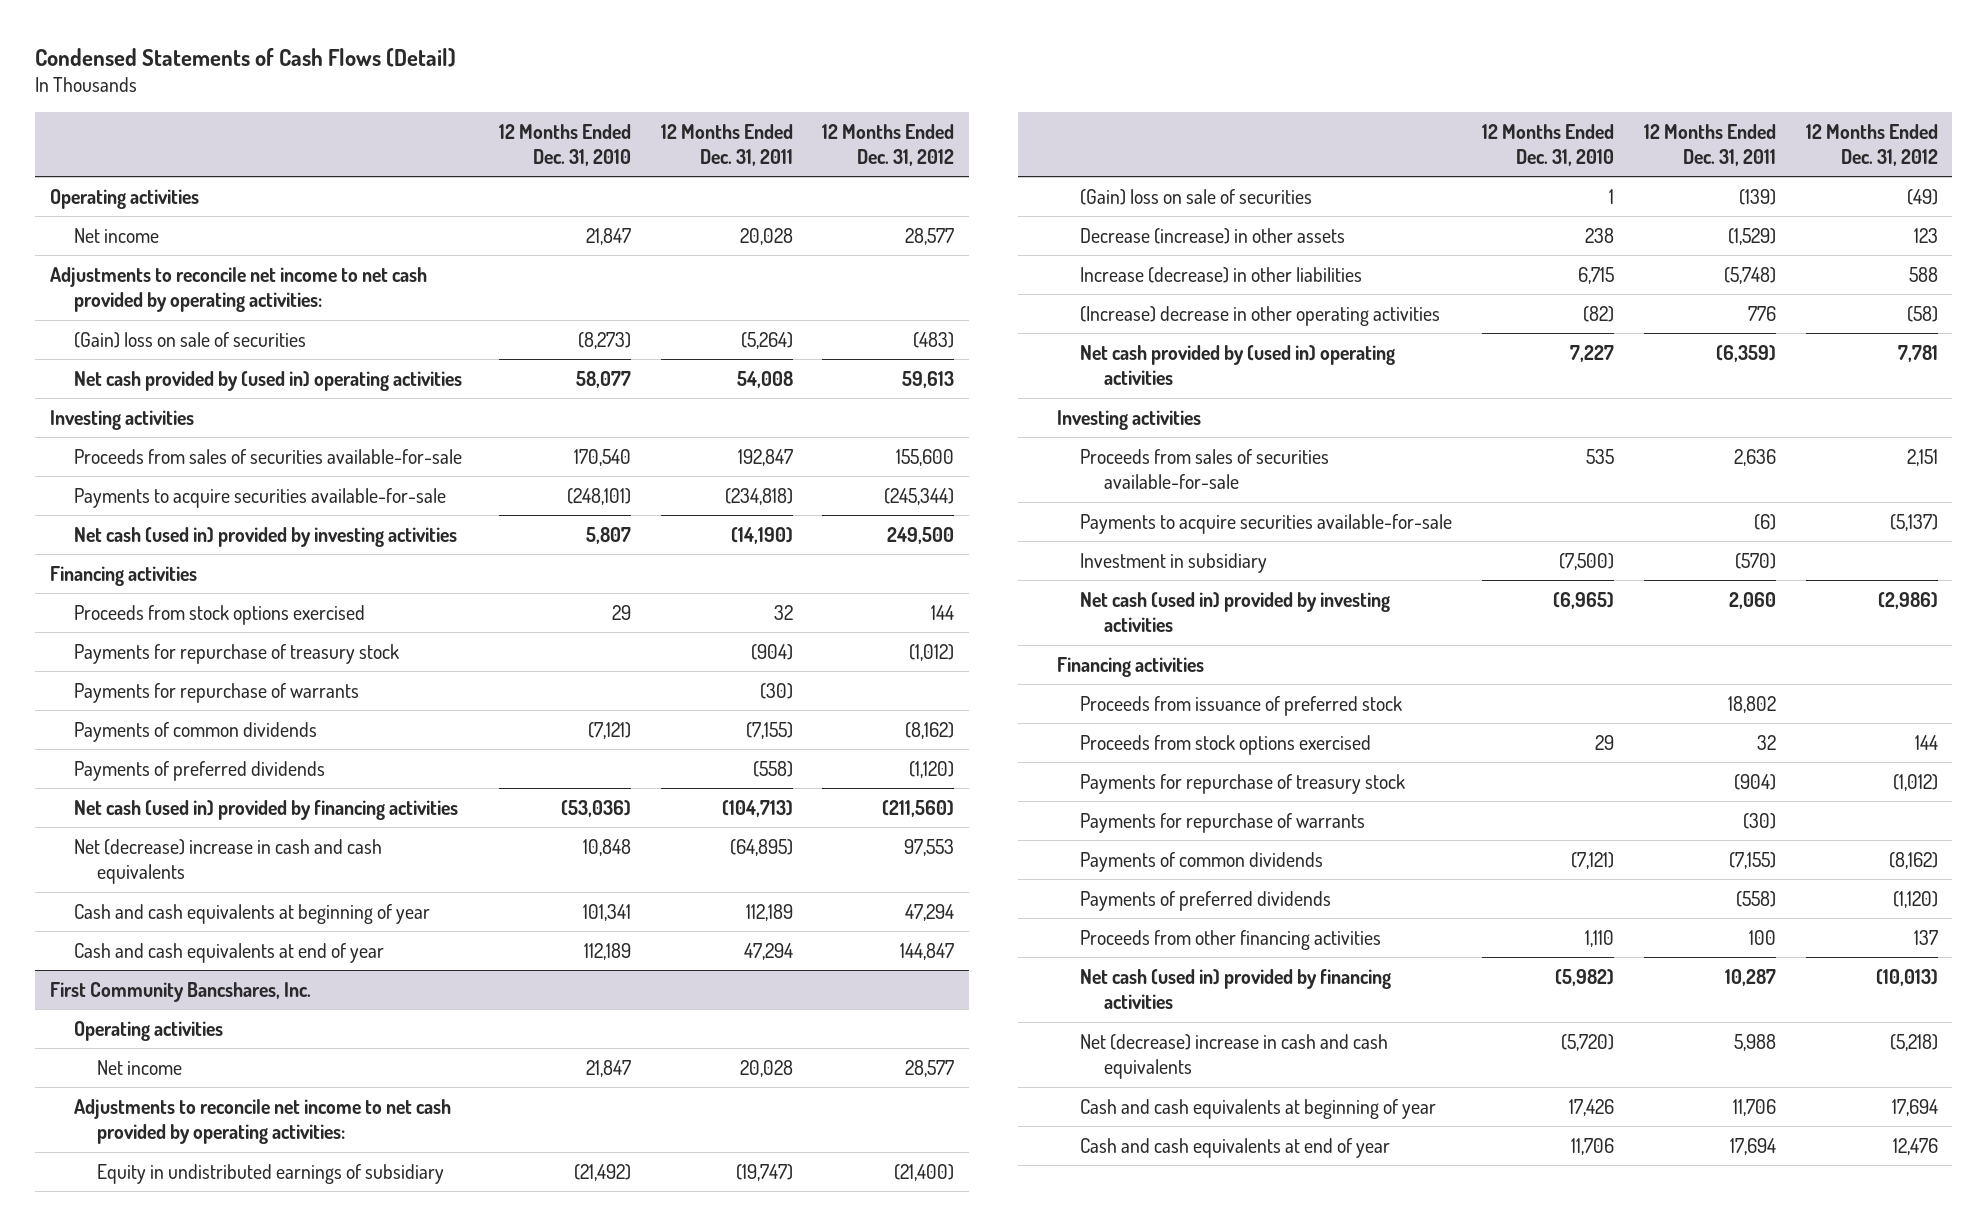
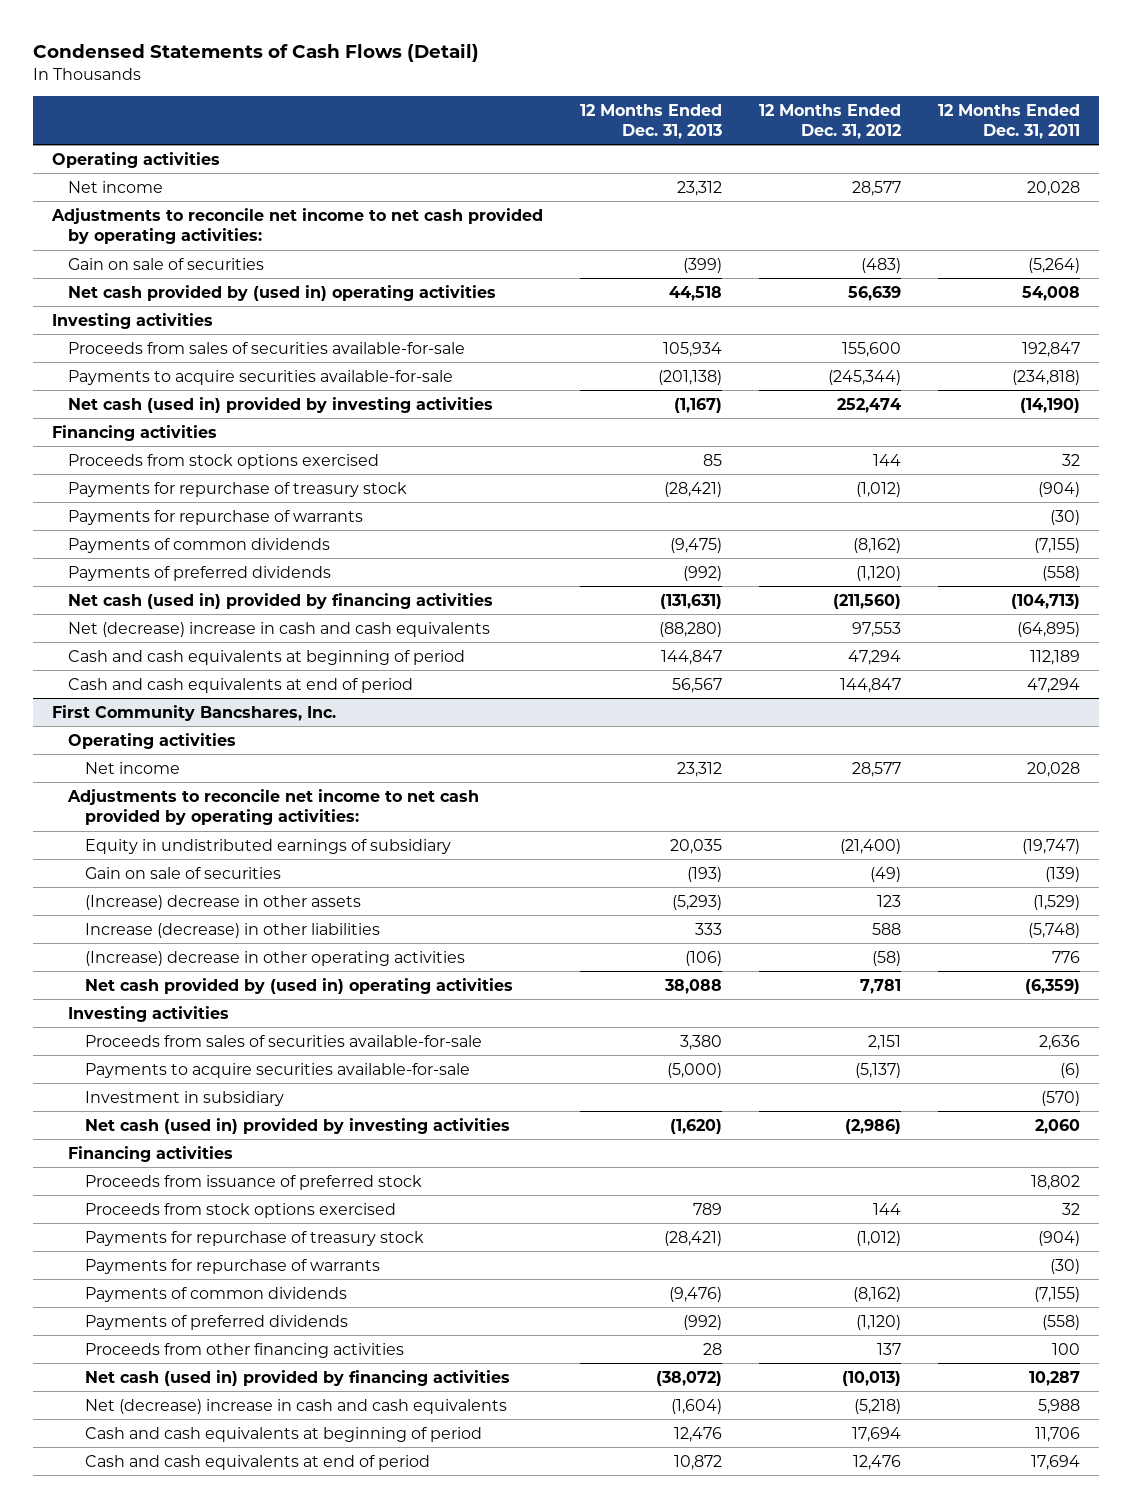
- | 12 Months Ended Dec. 31, 2010 | 12 Months Ended Dec. 31, 2011 | 12 Months Ended Dec. 31, 2012
+ | 12 Months Ended Dec. 31, 2013 | 12 Months Ended Dec. 31, 2012 | 12 Months Ended Dec. 31, 2011
- (Gain) loss on sale of securities | (8,273) | (5,264) | (483)
- Net cash provided by (used in) operating activities | 58,077 | 54,008 | 59,613
+ Gain on sale of securities | (399) | (483) | (5,264)
+ Net cash provided by (used in) operating activities | 44,518 | 56,639 | 54,008
- Net cash (used in) provided by investing activities | 5,807 | (14,190) | 249,500
+ Net cash (used in) provided by investing activities | (1,167) | 252,474 | (14,190)
- Cash and cash equivalents at beginning of year | 101,341 | 112,189 | 47,294
- Cash and cash equivalents at end of year | 112,189 | 47,294 | 144,847
+ Cash and cash equivalents at beginning of period | 144,847 | 47,294 | 112,189
+ Cash and cash equivalents at end of period | 56,567 | 144,847 | 47,294
@ First Community Bancshares, Inc.
- (Gain) loss on sale of securities | 1 | (139) | (49)
- Decrease (increase) in other assets | 238 | (1,529) | 123
+ Gain on sale of securities | (193) | (49) | (139)
+ (Increase) decrease in other assets | (5,293) | 123 | (1,529)
- Cash and cash equivalents at beginning of year | 17,426 | 11,706 | 17,694
- Cash and cash equivalents at end of year | 11,706 | 17,694 | 12,476
+ Cash and cash equivalents at beginning of period | 12,476 | 17,694 | 11,706
+ Cash and cash equivalents at end of period | 10,872 | 12,476 | 17,694

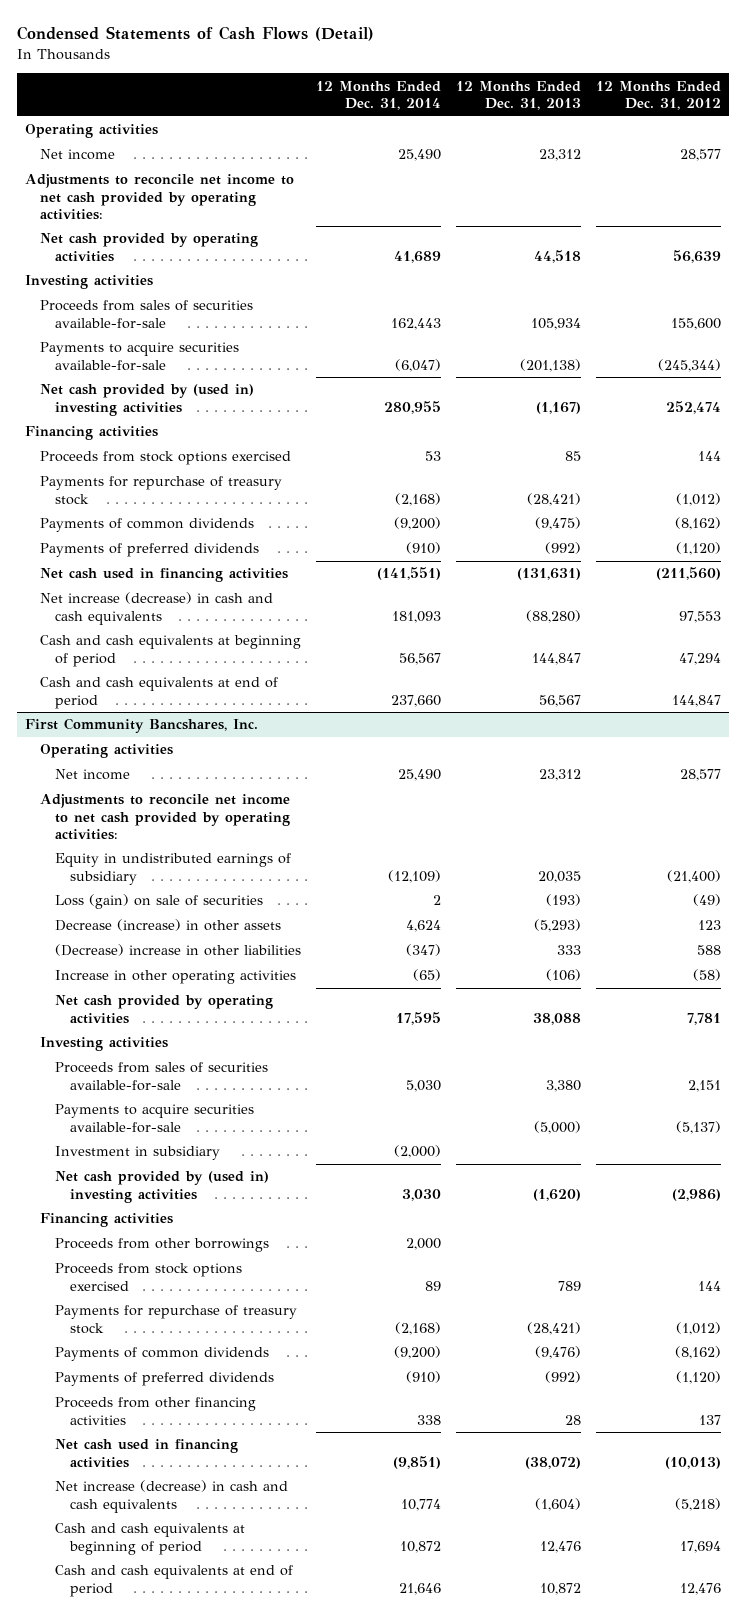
- | 12 Months Ended Dec. 31, 2013 | 12 Months Ended Dec. 31, 2012 | 12 Months Ended Dec. 31, 2011
+ | 12 Months Ended Dec. 31, 2014 | 12 Months Ended Dec. 31, 2013 | 12 Months Ended Dec. 31, 2012
- Gain on sale of securities | (399) | (483) | (5,264)
- Net cash provided by (used in) operating activities | 44,518 | 56,639 | 54,008
+ Net cash provided by operating activities | 41,689 | 44,518 | 56,639
- Net cash (used in) provided by investing activities | (1,167) | 252,474 | (14,190)
+ Net cash provided by (used in) investing activities | 280,955 | (1,167) | 252,474
- Payments for repurchase of warrants | | | (30)
- Net cash (used in) provided by financing activities | (131,631) | (211,560) | (104,713)
- Net (decrease) increase in cash and cash equivalents | (88,280) | 97,553 | (64,895)
+ Net cash used in financing activities | (141,551) | (131,631) | (211,560)
+ Net increase (decrease) in cash and cash equivalents | 181,093 | (88,280) | 97,553
@ First Community Bancshares, Inc.
- Gain on sale of securities | (193) | (49) | (139)
- (Increase) decrease in other assets | (5,293) | 123 | (1,529)
- Increase (decrease) in other liabilities | 333 | 588 | (5,748)
- (Increase) decrease in other operating activities | (106) | (58) | 776
- Net cash provided by (used in) operating activities | 38,088 | 7,781 | (6,359)
+ Loss (gain) on sale of securities | 2 | (193) | (49)
+ Decrease (increase) in other assets | 4,624 | (5,293) | 123
+ (Decrease) increase in other liabilities | (347) | 333 | 588
+ Increase in other operating activities | (65) | (106) | (58)
+ Net cash provided by operating activities | 17,595 | 38,088 | 7,781
- Net cash (used in) provided by investing activities | (1,620) | (2,986) | 2,060
+ Net cash provided by (used in) investing activities | 3,030 | (1,620) | (2,986)
- Proceeds from issuance of preferred stock | | | 18,802
+ Proceeds from other borrowings | 2,000 | |
- Payments for repurchase of warrants | | | (30)
- Net cash (used in) provided by financing activities | (38,072) | (10,013) | 10,287
- Net (decrease) increase in cash and cash equivalents | (1,604) | (5,218) | 5,988
+ Net cash used in financing activities | (9,851) | (38,072) | (10,013)
+ Net increase (decrease) in cash and cash equivalents | 10,774 | (1,604) | (5,218)

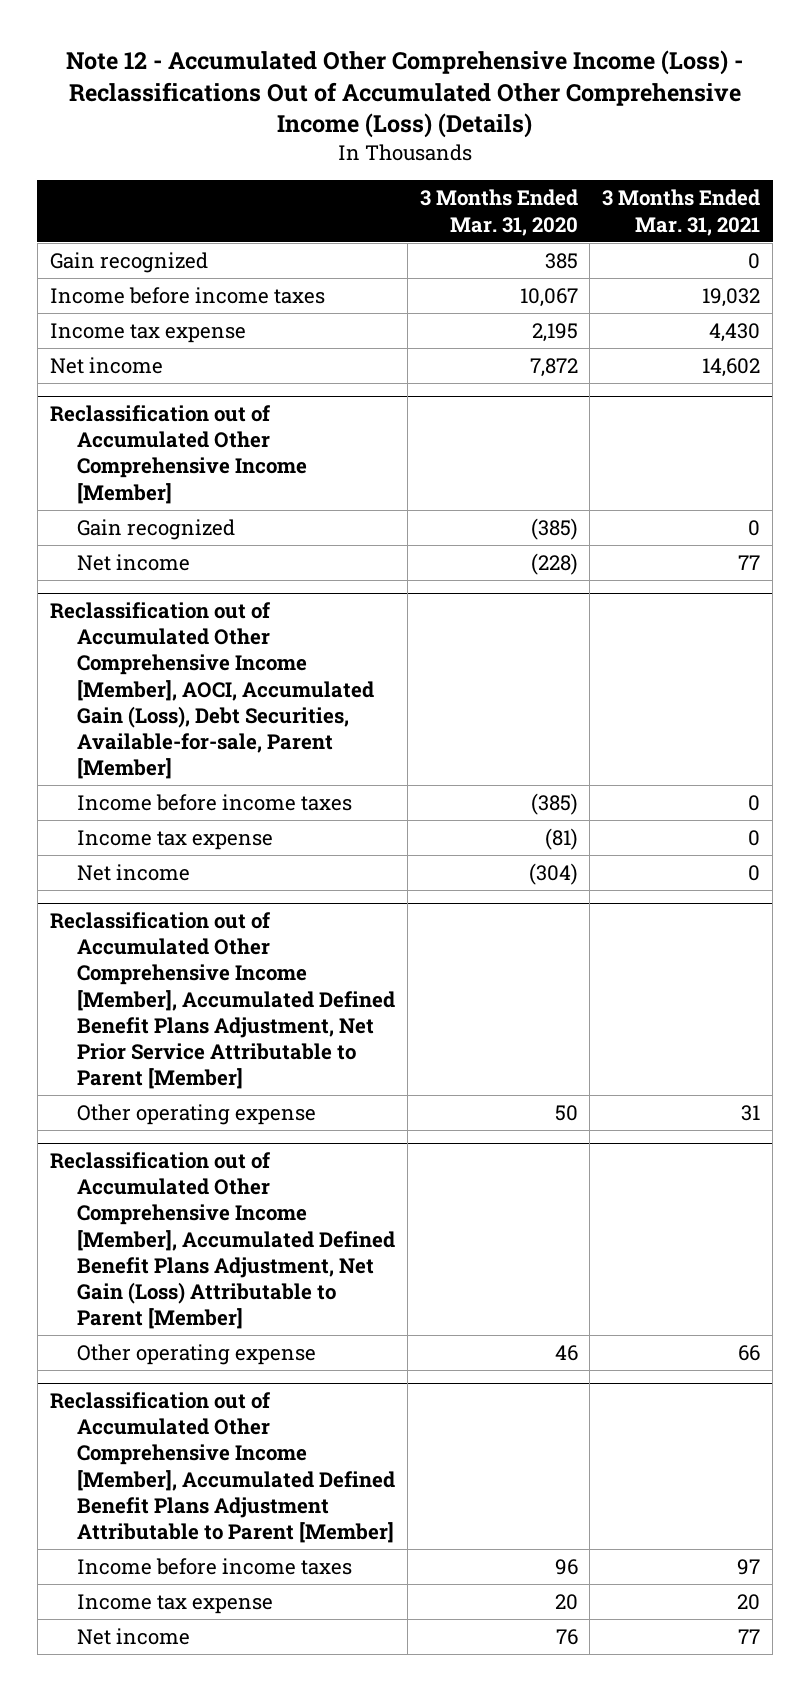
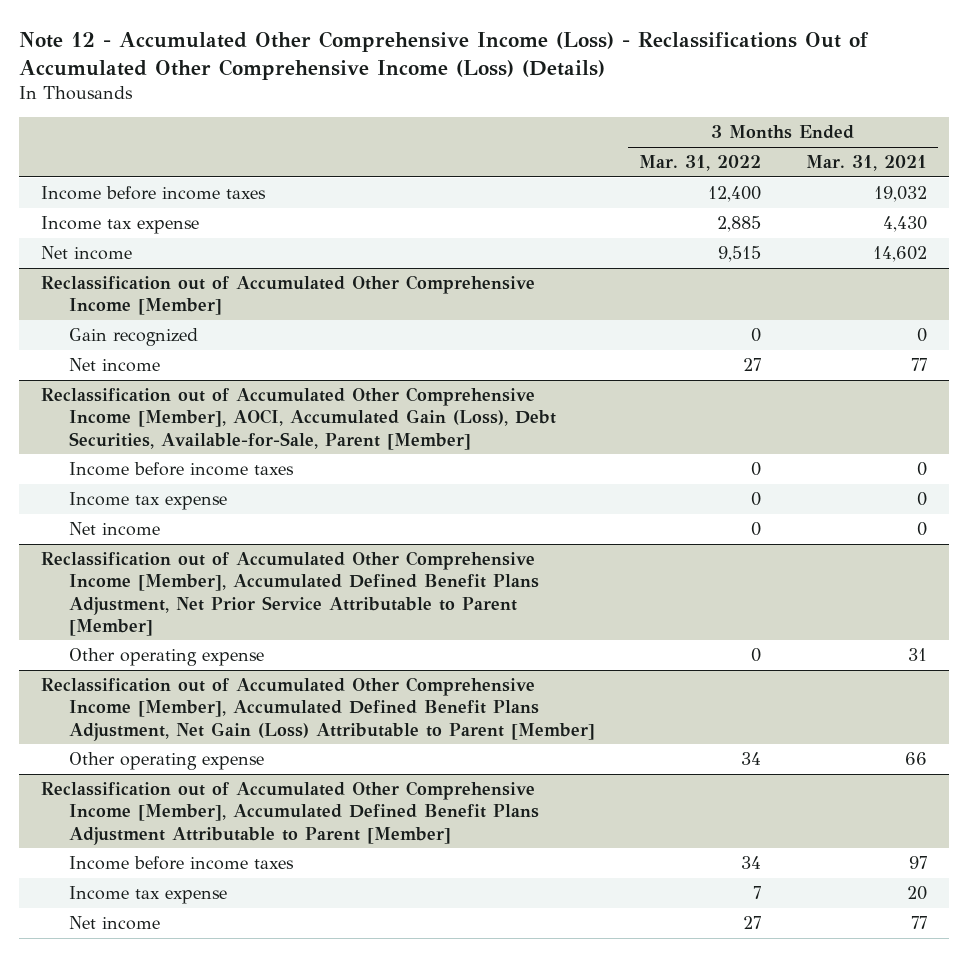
- | 3 Months Ended Mar. 31, 2020 | 3 Months Ended Mar. 31, 2021
+ | 3 Months Ended Mar. 31, 2022 | 3 Months Ended Mar. 31, 2021
- Gain recognized | 385 | 0
- Reclassification out of Accumulated Other Comprehensive Income [Member], AOCI, Accumulated Gain (Loss), Debt Securities, Available-for-sale, Parent [Member]
+ Reclassification out of Accumulated Other Comprehensive Income [Member], AOCI, Accumulated Gain (Loss), Debt Securities, Available-for-Sale, Parent [Member]

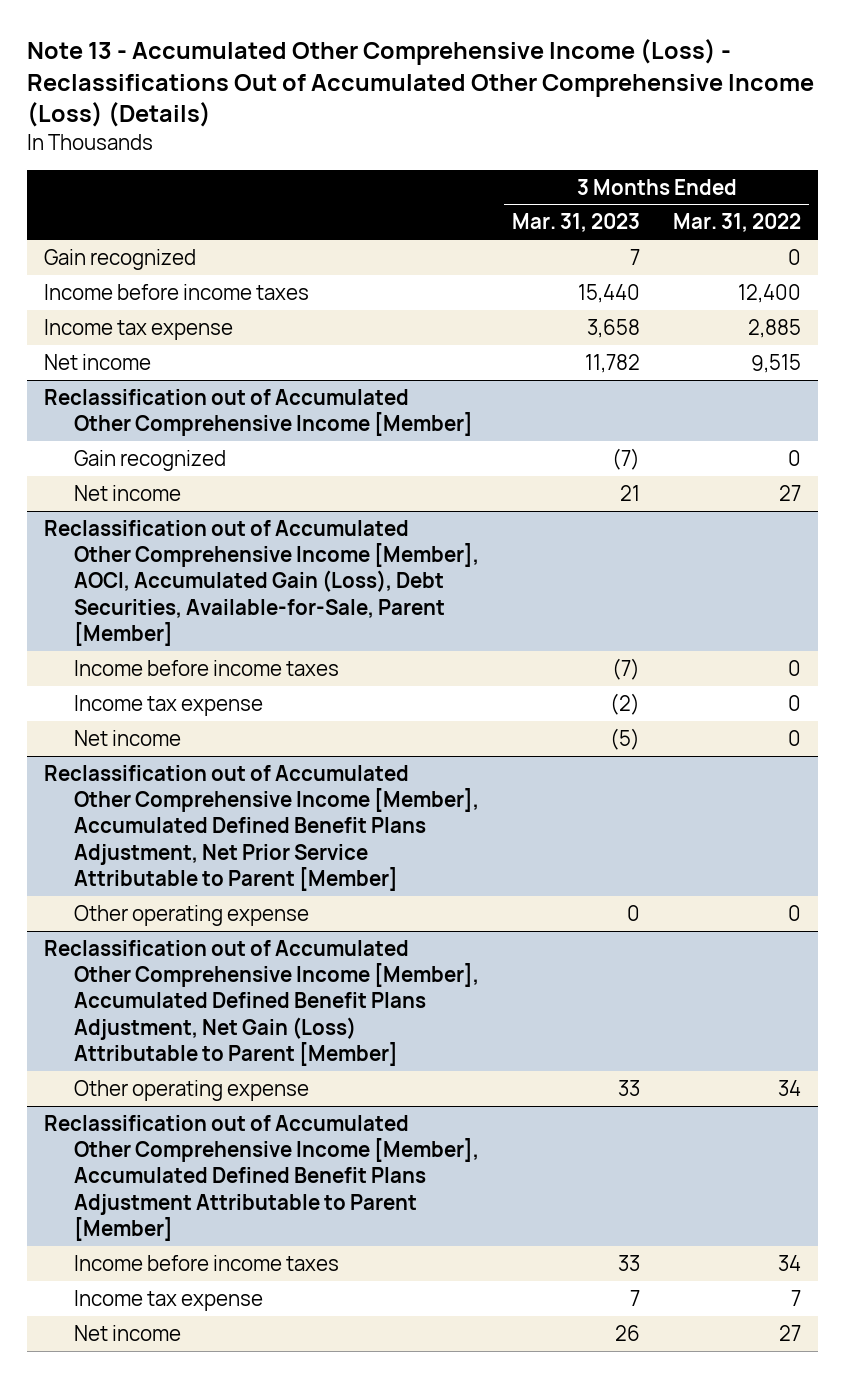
- Note 12 - Accumulated Other Comprehensive Income (Loss) - Reclassifications Out of Accumulated Other Comprehensive Income (Loss) (Details)
+ Note 13 - Accumulated Other Comprehensive Income (Loss) - Reclassifications Out of Accumulated Other Comprehensive Income (Loss) (Details)
- | 3 Months Ended Mar. 31, 2022 | 3 Months Ended Mar. 31, 2021
+ | 3 Months Ended Mar. 31, 2023 | 3 Months Ended Mar. 31, 2022
+ Gain recognized | 7 | 0

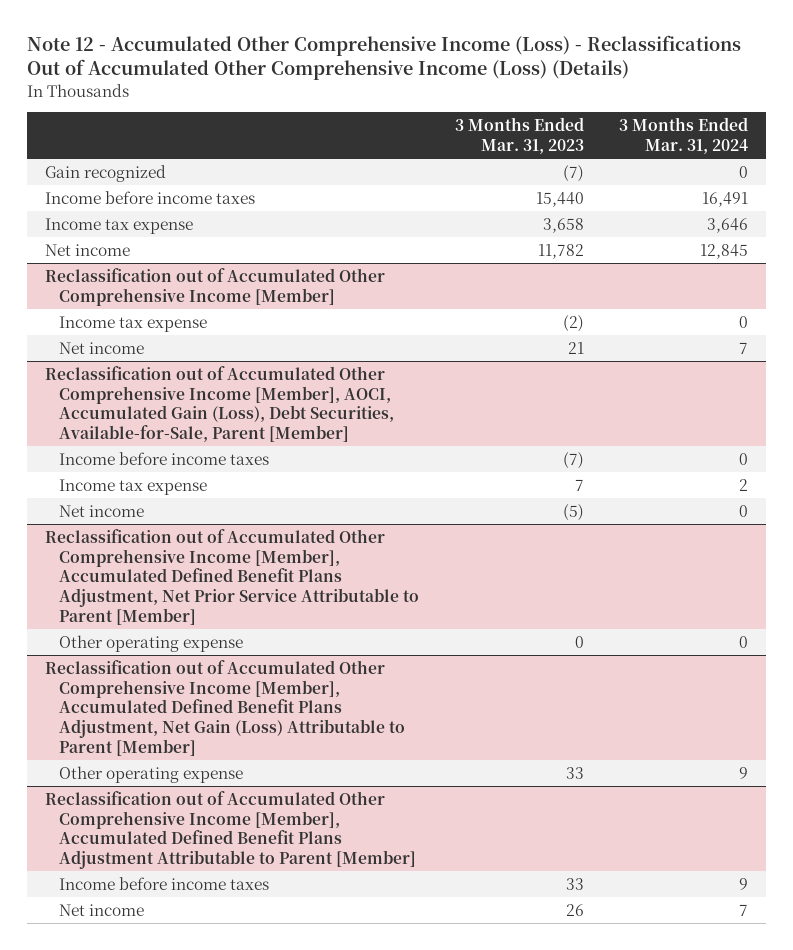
- Note 13 - Accumulated Other Comprehensive Income (Loss) - Reclassifications Out of Accumulated Other Comprehensive Income (Loss) (Details)
+ Note 12 - Accumulated Other Comprehensive Income (Loss) - Reclassifications Out of Accumulated Other Comprehensive Income (Loss) (Details)
- | 3 Months Ended Mar. 31, 2023 | 3 Months Ended Mar. 31, 2022
+ | 3 Months Ended Mar. 31, 2023 | 3 Months Ended Mar. 31, 2024
- Gain recognized | 7 | 0
+ Gain recognized | (7) | 0
@ Reclassification out of Accumulated Other Comprehensive Income [Member]
- Gain recognized | (7) | 0
+ Income tax expense | (2) | 0
@ Reclassification out of Accumulated Other Comprehensive Income [Member], AOCI, Accumulated Gain (Loss), Debt Securities, Available-for-Sale, Parent [Member]
- Income tax expense | (2) | 0
+ Income tax expense | 7 | 2
@ Reclassification out of Accumulated Other Comprehensive Income [Member], Accumulated Defined Benefit Plans Adjustment Attributable to Parent [Member]
- Income tax expense | 7 | 7

